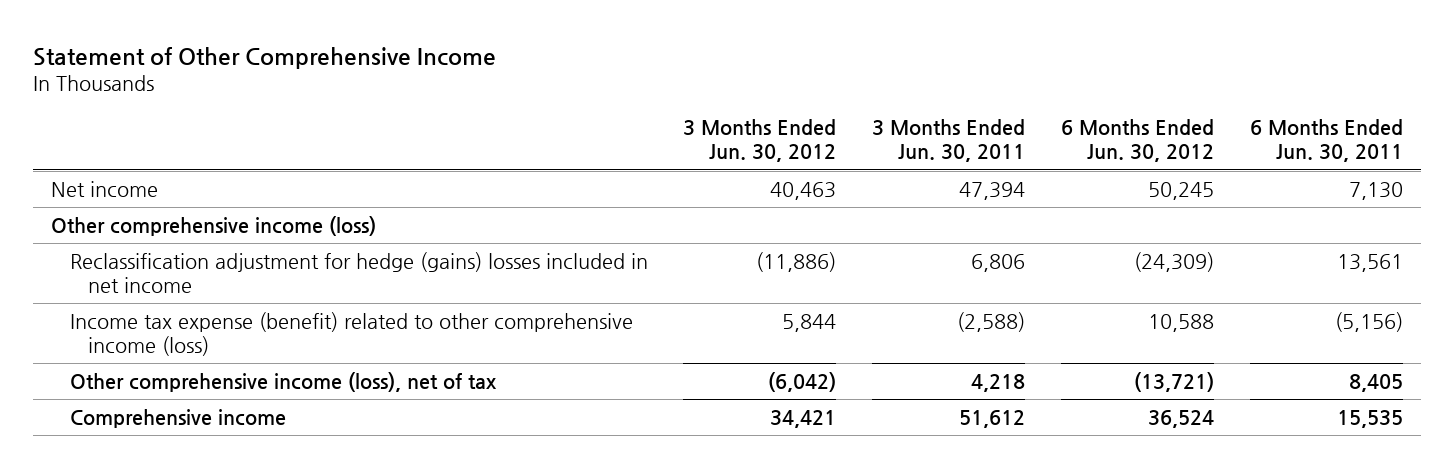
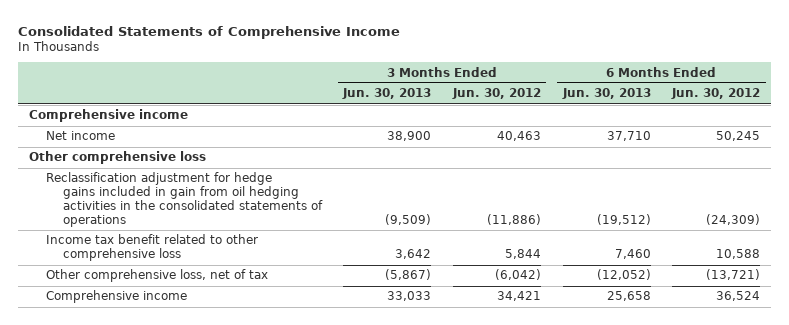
- Statement of Other Comprehensive Income
+ Consolidated Statements of Comprehensive Income
- | 3 Months Ended Jun. 30, 2012 | 3 Months Ended Jun. 30, 2011 | 6 Months Ended Jun. 30, 2012 | 6 Months Ended Jun. 30, 2011
+ | 3 Months Ended Jun. 30, 2013 | 3 Months Ended Jun. 30, 2012 | 6 Months Ended Jun. 30, 2013 | 6 Months Ended Jun. 30, 2012
+ Comprehensive income
- Other comprehensive income (loss)
- Reclassification adjustment for hedge (gains) losses included in net income | (11,886) | 6,806 | (24,309) | 13,561
- Income tax expense (benefit) related to other comprehensive income (loss) | 5,844 | (2,588) | 10,588 | (5,156)
- Other comprehensive income (loss), net of tax | (6,042) | 4,218 | (13,721) | 8,405
+ Other comprehensive loss
+ Reclassification adjustment for hedge gains included in gain from oil hedging activities in the consolidated statements of operations | (9,509) | (11,886) | (19,512) | (24,309)
+ Income tax benefit related to other comprehensive loss | 3,642 | 5,844 | 7,460 | 10,588
+ Other comprehensive loss, net of tax | (5,867) | (6,042) | (12,052) | (13,721)

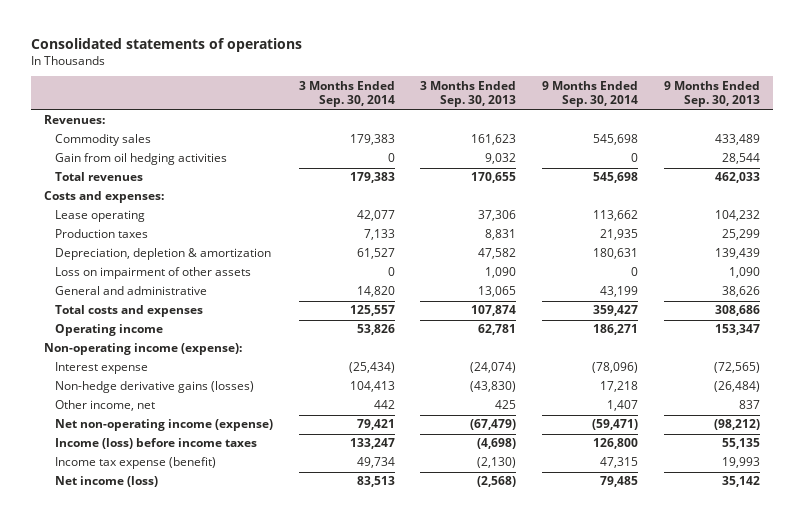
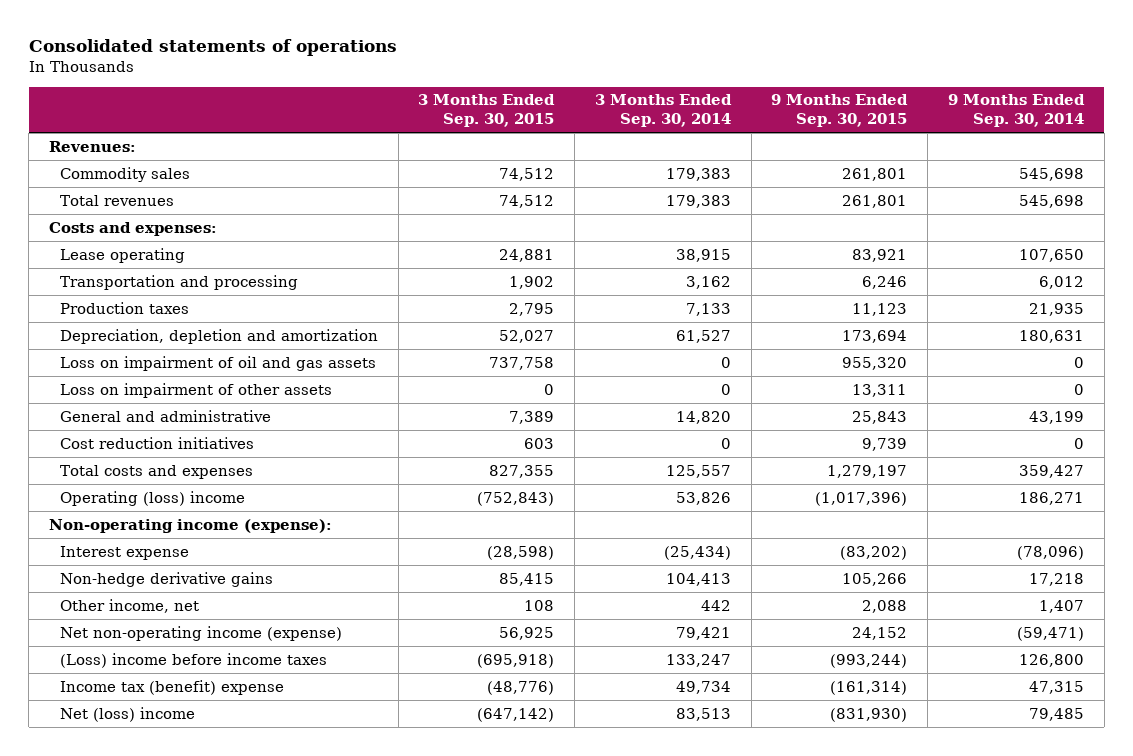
- | 3 Months Ended Sep. 30, 2014 | 3 Months Ended Sep. 30, 2013 | 9 Months Ended Sep. 30, 2014 | 9 Months Ended Sep. 30, 2013
+ | 3 Months Ended Sep. 30, 2015 | 3 Months Ended Sep. 30, 2014 | 9 Months Ended Sep. 30, 2015 | 9 Months Ended Sep. 30, 2014
- Gain from oil hedging activities | 0 | 9,032 | 0 | 28,544
- Lease operating | 42,077 | 37,306 | 113,662 | 104,232
+ Lease operating | 24,881 | 38,915 | 83,921 | 107,650
+ Transportation and processing | 1,902 | 3,162 | 6,246 | 6,012
- Depreciation, depletion & amortization | 61,527 | 47,582 | 180,631 | 139,439
+ Depreciation, depletion and amortization | 52,027 | 61,527 | 173,694 | 180,631
+ Loss on impairment of oil and gas assets | 737,758 | 0 | 955,320 | 0
+ Cost reduction initiatives | 603 | 0 | 9,739 | 0
- Operating income | 53,826 | 62,781 | 186,271 | 153,347
+ Operating (loss) income | (752,843) | 53,826 | (1,017,396) | 186,271
- Non-hedge derivative gains (losses) | 104,413 | (43,830) | 17,218 | (26,484)
+ Non-hedge derivative gains | 85,415 | 104,413 | 105,266 | 17,218
- Income (loss) before income taxes | 133,247 | (4,698) | 126,800 | 55,135
- Income tax expense (benefit) | 49,734 | (2,130) | 47,315 | 19,993
- Net income (loss) | 83,513 | (2,568) | 79,485 | 35,142
+ (Loss) income before income taxes | (695,918) | 133,247 | (993,244) | 126,800
+ Income tax (benefit) expense | (48,776) | 49,734 | (161,314) | 47,315
+ Net (loss) income | (647,142) | 83,513 | (831,930) | 79,485

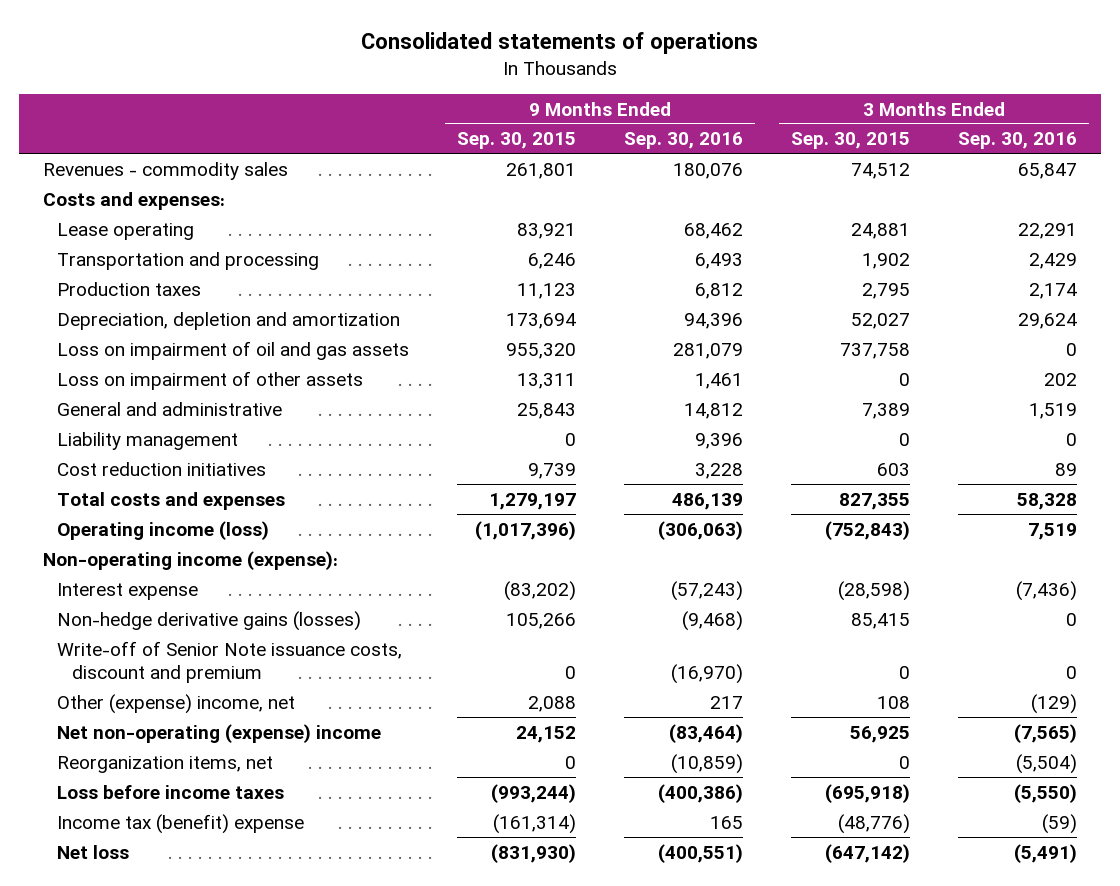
- | 3 Months Ended Sep. 30, 2015 | 3 Months Ended Sep. 30, 2014 | 9 Months Ended Sep. 30, 2015 | 9 Months Ended Sep. 30, 2014
+ | 9 Months Ended Sep. 30, 2015 | 9 Months Ended Sep. 30, 2016 | 3 Months Ended Sep. 30, 2015 | 3 Months Ended Sep. 30, 2016
- Revenues:
- Commodity sales | 74,512 | 179,383 | 261,801 | 545,698
- Total revenues | 74,512 | 179,383 | 261,801 | 545,698
+ Revenues - commodity sales | 261,801 | 180,076 | 74,512 | 65,847
+ Liability management | 0 | 9,396 | 0 | 0
- Operating (loss) income | (752,843) | 53,826 | (1,017,396) | 186,271
+ Operating income (loss) | (1,017,396) | (306,063) | (752,843) | 7,519
- Non-hedge derivative gains | 85,415 | 104,413 | 105,266 | 17,218
- Other income, net | 108 | 442 | 2,088 | 1,407
- Net non-operating income (expense) | 56,925 | 79,421 | 24,152 | (59,471)
- (Loss) income before income taxes | (695,918) | 133,247 | (993,244) | 126,800
+ Non-hedge derivative gains (losses) | 105,266 | (9,468) | 85,415 | 0
+ Write-off of Senior Note issuance costs, discount and premium | 0 | (16,970) | 0 | 0
+ Other (expense) income, net | 2,088 | 217 | 108 | (129)
+ Net non-operating (expense) income | 24,152 | (83,464) | 56,925 | (7,565)
+ Reorganization items, net | 0 | (10,859) | 0 | (5,504)
+ Loss before income taxes | (993,244) | (400,386) | (695,918) | (5,550)
- Net (loss) income | (647,142) | 83,513 | (831,930) | 79,485
+ Net loss | (831,930) | (400,551) | (647,142) | (5,491)

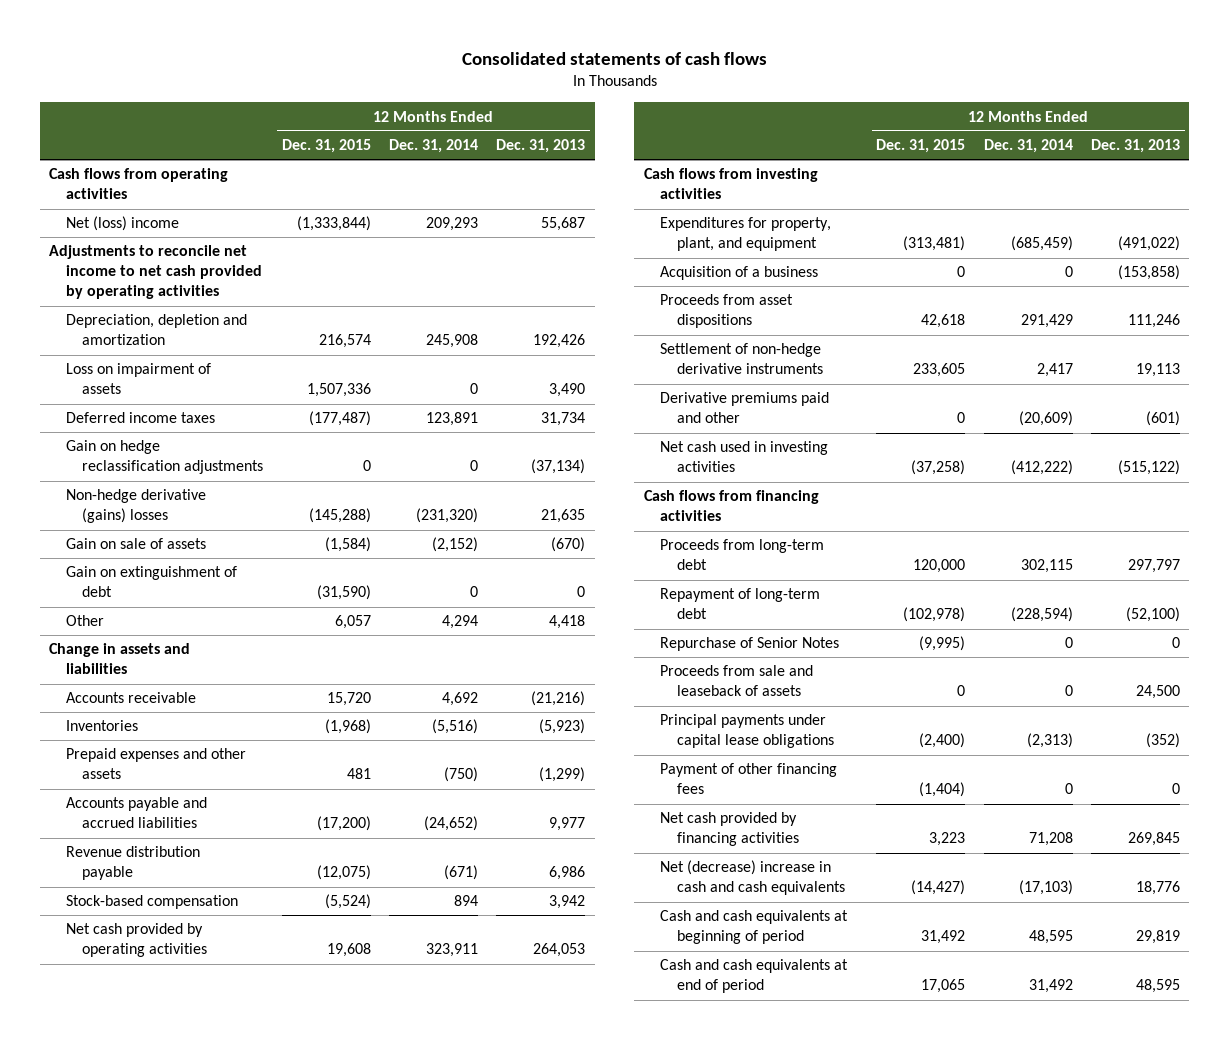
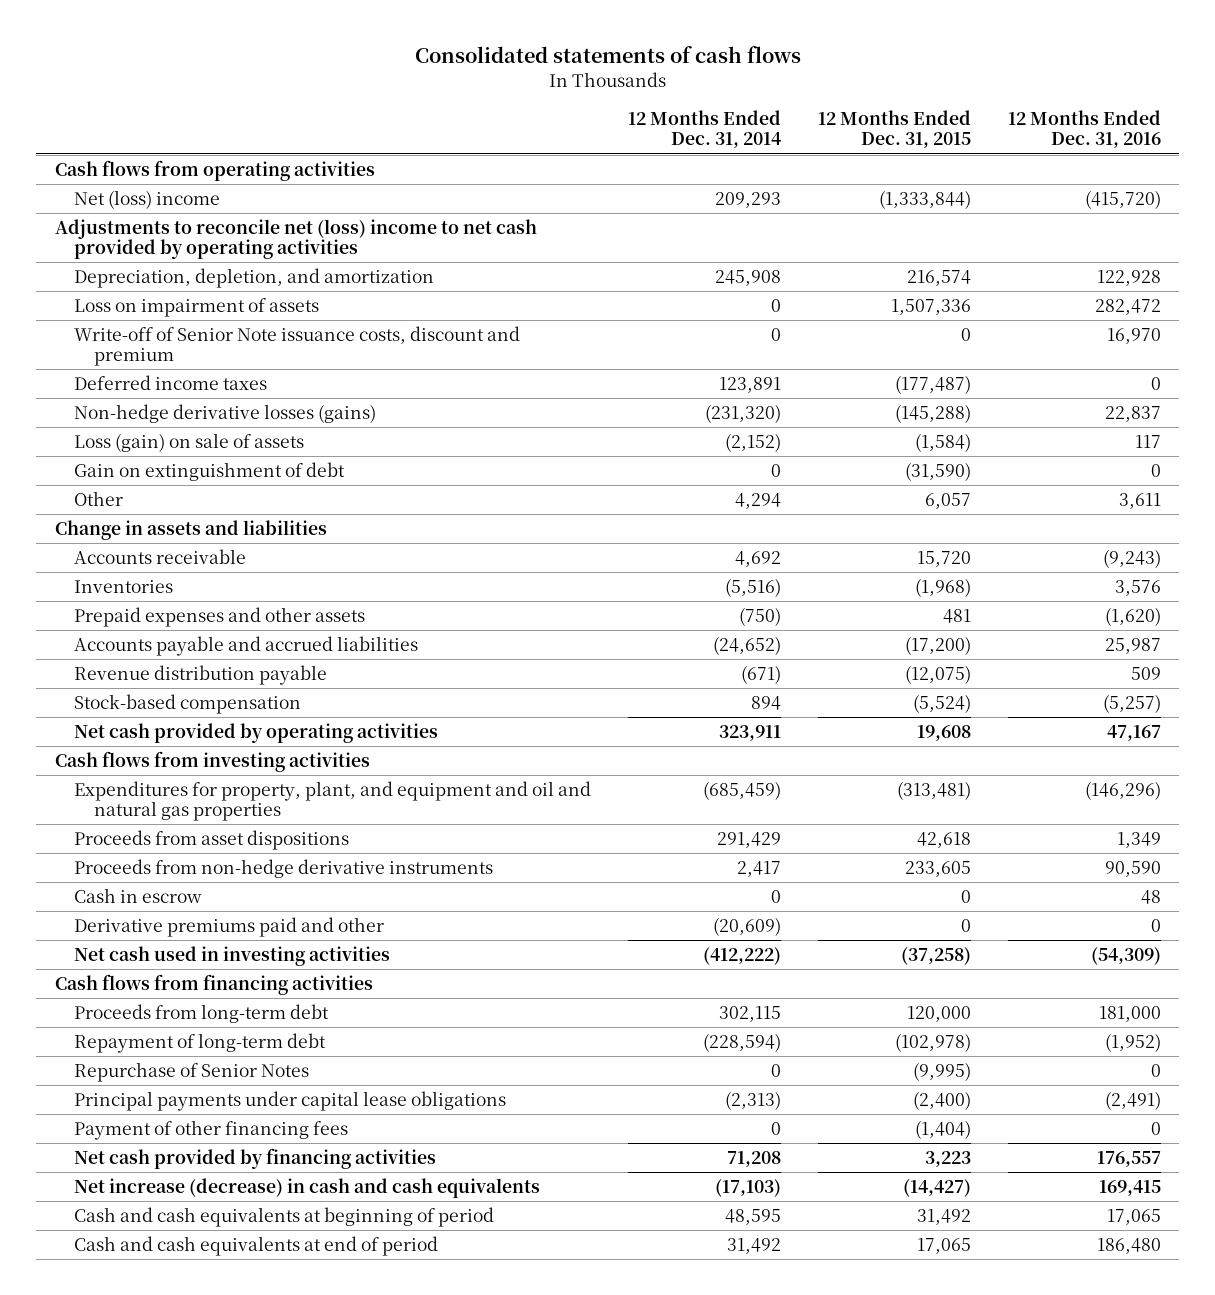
- | 12 Months Ended Dec. 31, 2015 | 12 Months Ended Dec. 31, 2014 | 12 Months Ended Dec. 31, 2013
+ | 12 Months Ended Dec. 31, 2014 | 12 Months Ended Dec. 31, 2015 | 12 Months Ended Dec. 31, 2016
- Adjustments to reconcile net income to net cash provided by operating activities
- Depreciation, depletion and amortization | 216,574 | 245,908 | 192,426
+ Adjustments to reconcile net (loss) income to net cash provided by operating activities
+ Depreciation, depletion, and amortization | 245,908 | 216,574 | 122,928
+ Write-off of Senior Note issuance costs, discount and premium | 0 | 0 | 16,970
- Gain on hedge reclassification adjustments | 0 | 0 | (37,134)
- Non-hedge derivative (gains) losses | (145,288) | (231,320) | 21,635
- Gain on sale of assets | (1,584) | (2,152) | (670)
+ Non-hedge derivative losses (gains) | (231,320) | (145,288) | 22,837
+ Loss (gain) on sale of assets | (2,152) | (1,584) | 117
- Expenditures for property, plant, and equipment | (313,481) | (685,459) | (491,022)
- Acquisition of a business | 0 | 0 | (153,858)
+ Expenditures for property, plant, and equipment and oil and natural gas properties | (685,459) | (313,481) | (146,296)
- Settlement of non-hedge derivative instruments | 233,605 | 2,417 | 19,113
+ Proceeds from non-hedge derivative instruments | 2,417 | 233,605 | 90,590
+ Cash in escrow | 0 | 0 | 48
- Proceeds from sale and leaseback of assets | 0 | 0 | 24,500
- Net (decrease) increase in cash and cash equivalents | (14,427) | (17,103) | 18,776
+ Net increase (decrease) in cash and cash equivalents | (17,103) | (14,427) | 169,415

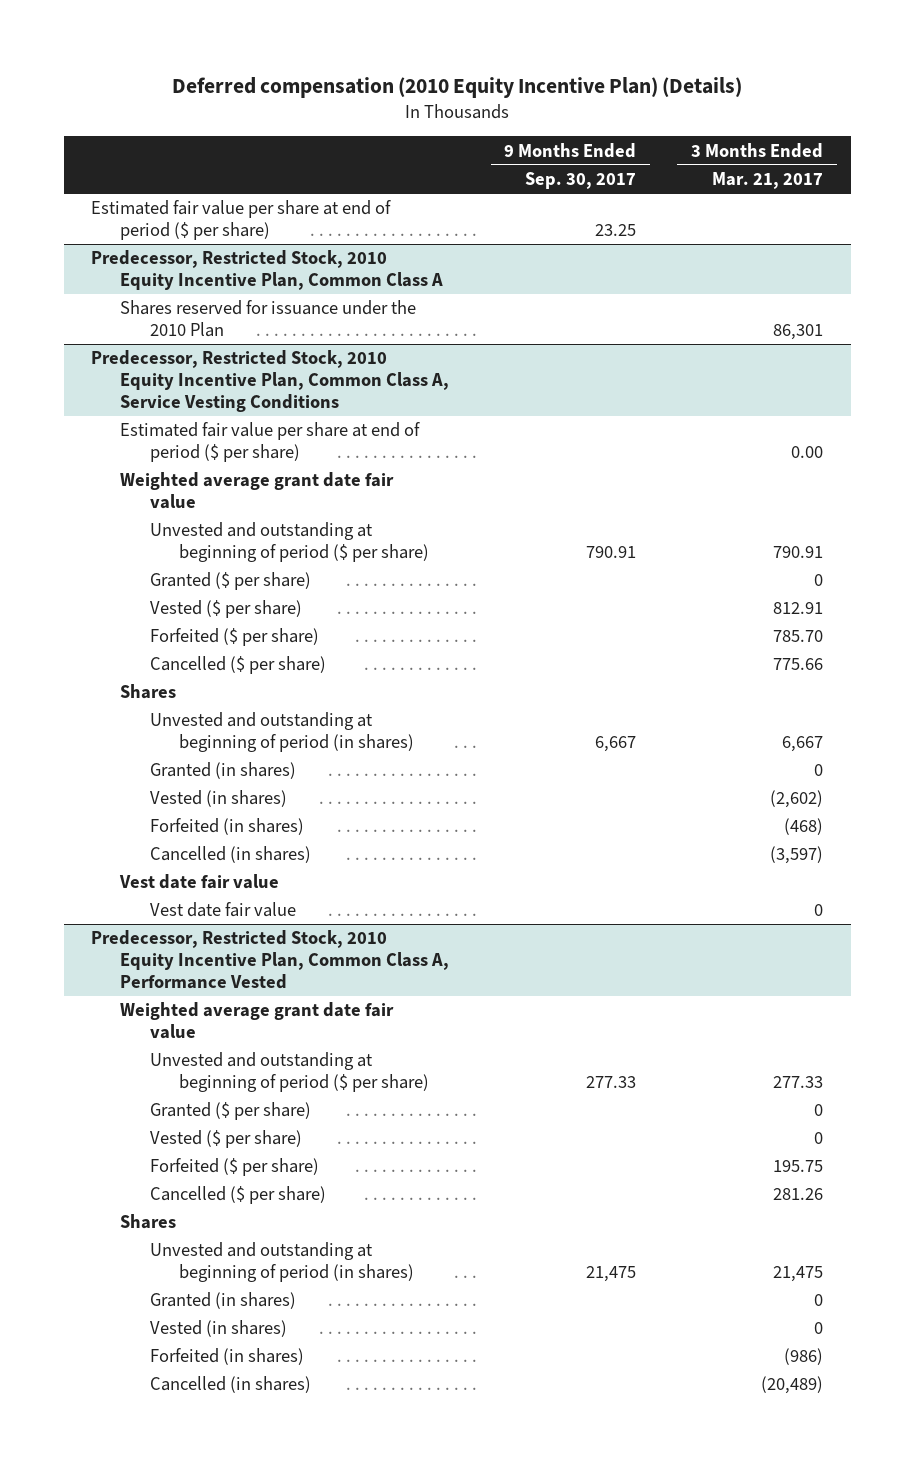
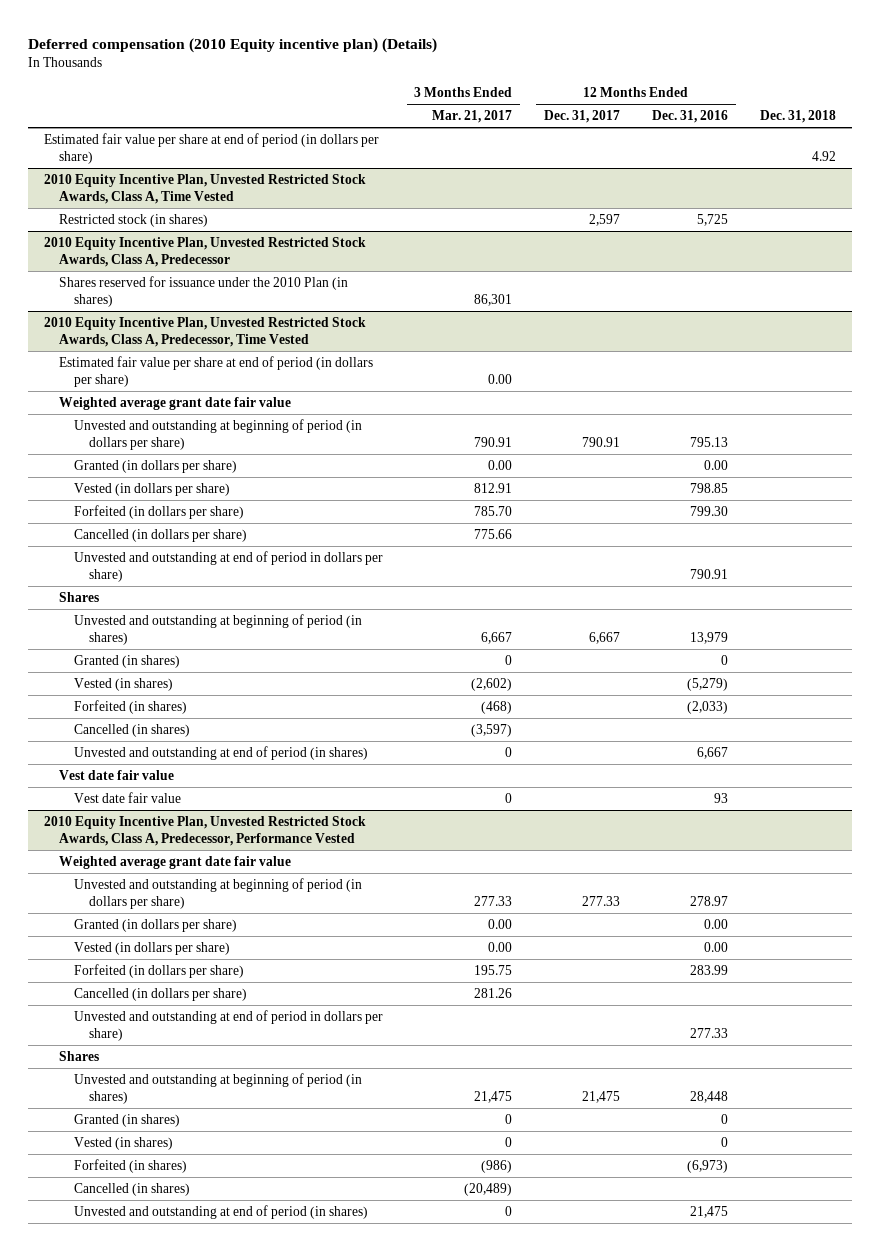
- Deferred compensation (2010 Equity Incentive Plan) (Details)
+ Deferred compensation (2010 Equity incentive plan) (Details)
- | 9 Months Ended Sep. 30, 2017 | 3 Months Ended Mar. 21, 2017
+ | 3 Months Ended Mar. 21, 2017 | 12 Months Ended Dec. 31, 2017 | 12 Months Ended Dec. 31, 2016 | Dec. 31, 2018
- Estimated fair value per share at end of period ($ per share) | 23.25 |
- Predecessor, Restricted Stock, 2010 Equity Incentive Plan, Common Class A
- Shares reserved for issuance under the 2010 Plan | | 86,301
- Predecessor, Restricted Stock, 2010 Equity Incentive Plan, Common Class A, Service Vesting Conditions
- Estimated fair value per share at end of period ($ per share) | | 0.00
+ Estimated fair value per share at end of period (in dollars per share) | | | | 4.92
+ 2010 Equity Incentive Plan, Unvested Restricted Stock Awards, Class A, Time Vested
+ Restricted stock (in shares) | | 2,597 | 5,725 |
+ 2010 Equity Incentive Plan, Unvested Restricted Stock Awards, Class A, Predecessor
+ Shares reserved for issuance under the 2010 Plan (in shares) | 86,301 | | |
+ 2010 Equity Incentive Plan, Unvested Restricted Stock Awards, Class A, Predecessor, Time Vested
+ Estimated fair value per share at end of period (in dollars per share) | 0.00 | | |
- Unvested and outstanding at beginning of period ($ per share) | 790.91 | 790.91
- Granted ($ per share) | | 0
- Vested ($ per share) | | 812.91
- Forfeited ($ per share) | | 785.70
- Cancelled ($ per share) | | 775.66
+ Unvested and outstanding at beginning of period (in dollars per share) | 790.91 | 790.91 | 795.13 |
+ Granted (in dollars per share) | 0.00 | | 0.00 |
+ Vested (in dollars per share) | 812.91 | | 798.85 |
+ Forfeited (in dollars per share) | 785.70 | | 799.30 |
+ Cancelled (in dollars per share) | 775.66 | | |
+ Unvested and outstanding at end of period in dollars per share) | | | 790.91 |
+ Unvested and outstanding at end of period (in shares) | 0 | | 6,667 |
- Predecessor, Restricted Stock, 2010 Equity Incentive Plan, Common Class A, Performance Vested
+ 2010 Equity Incentive Plan, Unvested Restricted Stock Awards, Class A, Predecessor, Performance Vested
- Unvested and outstanding at beginning of period ($ per share) | 277.33 | 277.33
- Granted ($ per share) | | 0
- Vested ($ per share) | | 0
- Forfeited ($ per share) | | 195.75
- Cancelled ($ per share) | | 281.26
+ Unvested and outstanding at beginning of period (in dollars per share) | 277.33 | 277.33 | 278.97 |
+ Granted (in dollars per share) | 0.00 | | 0.00 |
+ Vested (in dollars per share) | 0.00 | | 0.00 |
+ Forfeited (in dollars per share) | 195.75 | | 283.99 |
+ Cancelled (in dollars per share) | 281.26 | | |
+ Unvested and outstanding at end of period in dollars per share) | | | 277.33 |
+ Unvested and outstanding at end of period (in shares) | 0 | | 21,475 |

